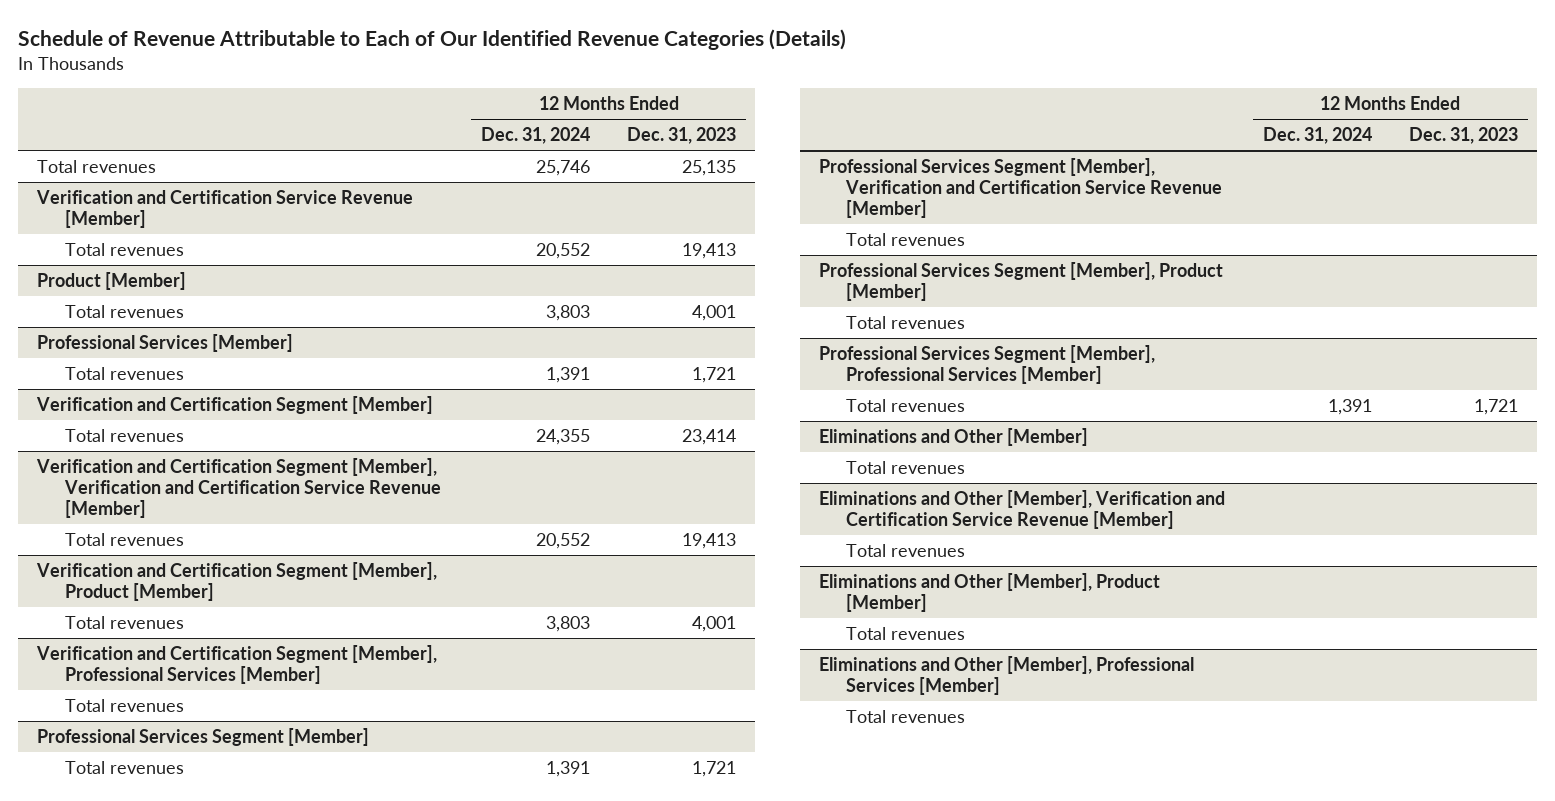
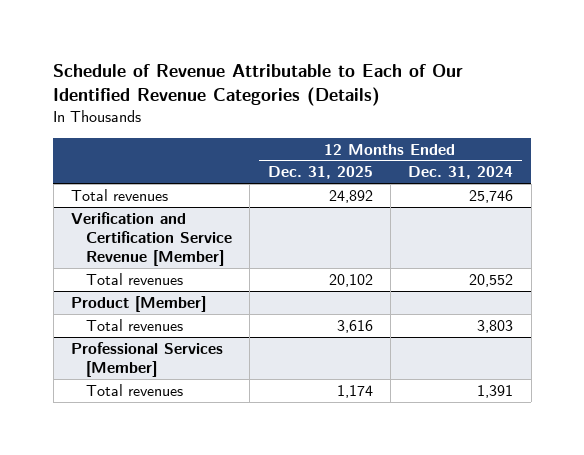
- | 12 Months Ended Dec. 31, 2024 | 12 Months Ended Dec. 31, 2023
+ | 12 Months Ended Dec. 31, 2025 | 12 Months Ended Dec. 31, 2024
- Verification and Certification Segment [Member]
- Total revenues | 24,355 | 23,414
- Verification and Certification Segment [Member], Verification and Certification Service Revenue [Member]
- Total revenues | 20,552 | 19,413
- Verification and Certification Segment [Member], Product [Member]
- Total revenues | 3,803 | 4,001
- Verification and Certification Segment [Member], Professional Services [Member]
- Total revenues
- Professional Services Segment [Member]
- Total revenues | 1,391 | 1,721
- Professional Services Segment [Member], Verification and Certification Service Revenue [Member]
- Total revenues
- Professional Services Segment [Member], Product [Member]
- Total revenues
- Professional Services Segment [Member], Professional Services [Member]
- Total revenues | 1,391 | 1,721
- Eliminations and Other [Member]
- Total revenues
- Eliminations and Other [Member], Verification and Certification Service Revenue [Member]
- Total revenues
- Eliminations and Other [Member], Product [Member]
- Total revenues
- Eliminations and Other [Member], Professional Services [Member]
- Total revenues

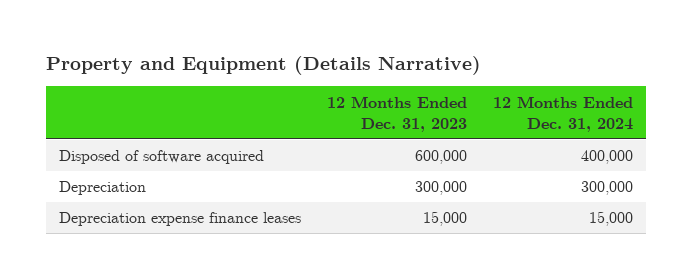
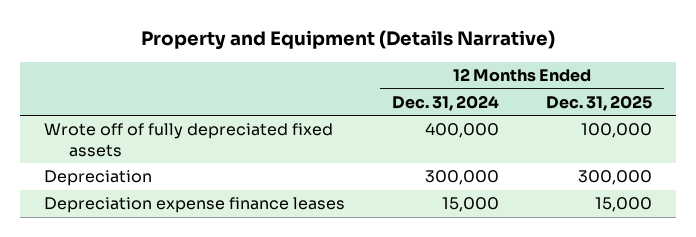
- | 12 Months Ended Dec. 31, 2023 | 12 Months Ended Dec. 31, 2024
+ | 12 Months Ended Dec. 31, 2024 | 12 Months Ended Dec. 31, 2025
- Disposed of software acquired | 600,000 | 400,000
+ Wrote off of fully depreciated fixed assets | 400,000 | 100,000

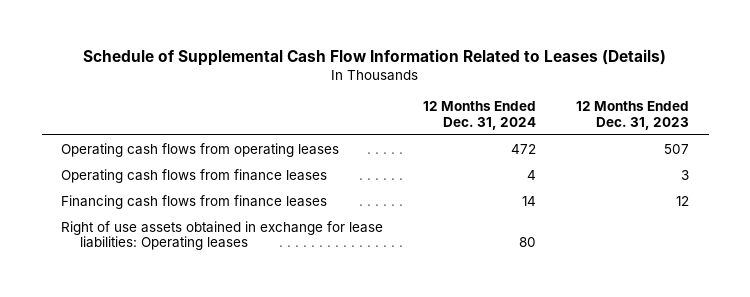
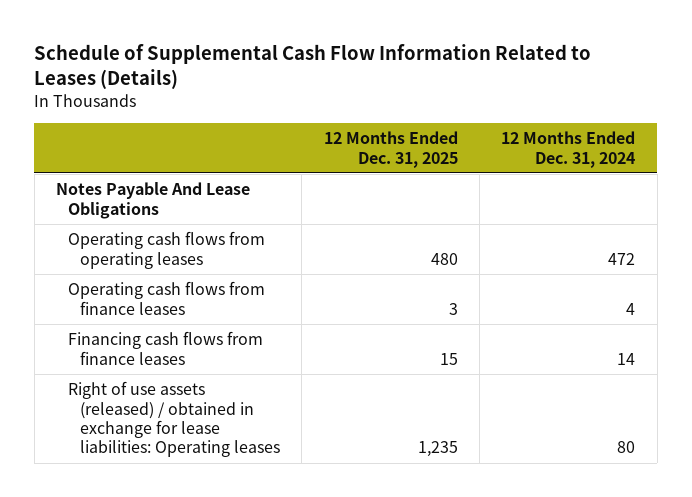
- | 12 Months Ended Dec. 31, 2024 | 12 Months Ended Dec. 31, 2023
+ | 12 Months Ended Dec. 31, 2025 | 12 Months Ended Dec. 31, 2024
+ Notes Payable And Lease Obligations
- Right of use assets obtained in exchange for lease liabilities: Operating leases | 80 |
+ Right of use assets (released) / obtained in exchange for lease liabilities: Operating leases | 1,235 | 80

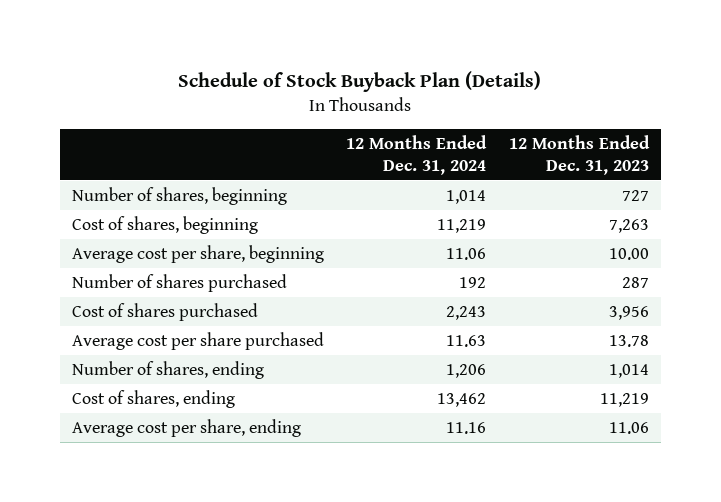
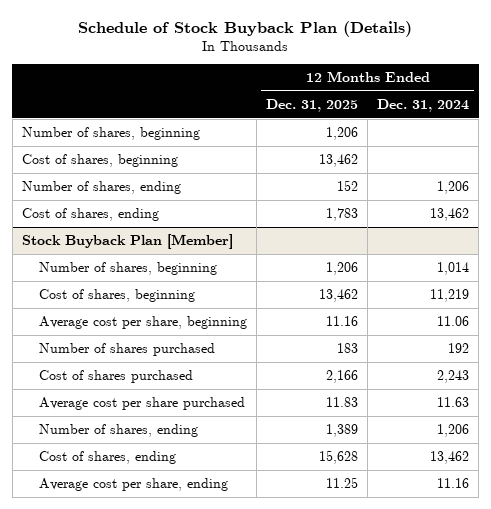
- | 12 Months Ended Dec. 31, 2024 | 12 Months Ended Dec. 31, 2023
+ | 12 Months Ended Dec. 31, 2025 | 12 Months Ended Dec. 31, 2024
+ Number of shares, beginning | 1,206 |
+ Cost of shares, beginning | 13,462 |
+ Number of shares, ending | 152 | 1,206
+ Cost of shares, ending | 1,783 | 13,462
+ Stock Buyback Plan [Member]

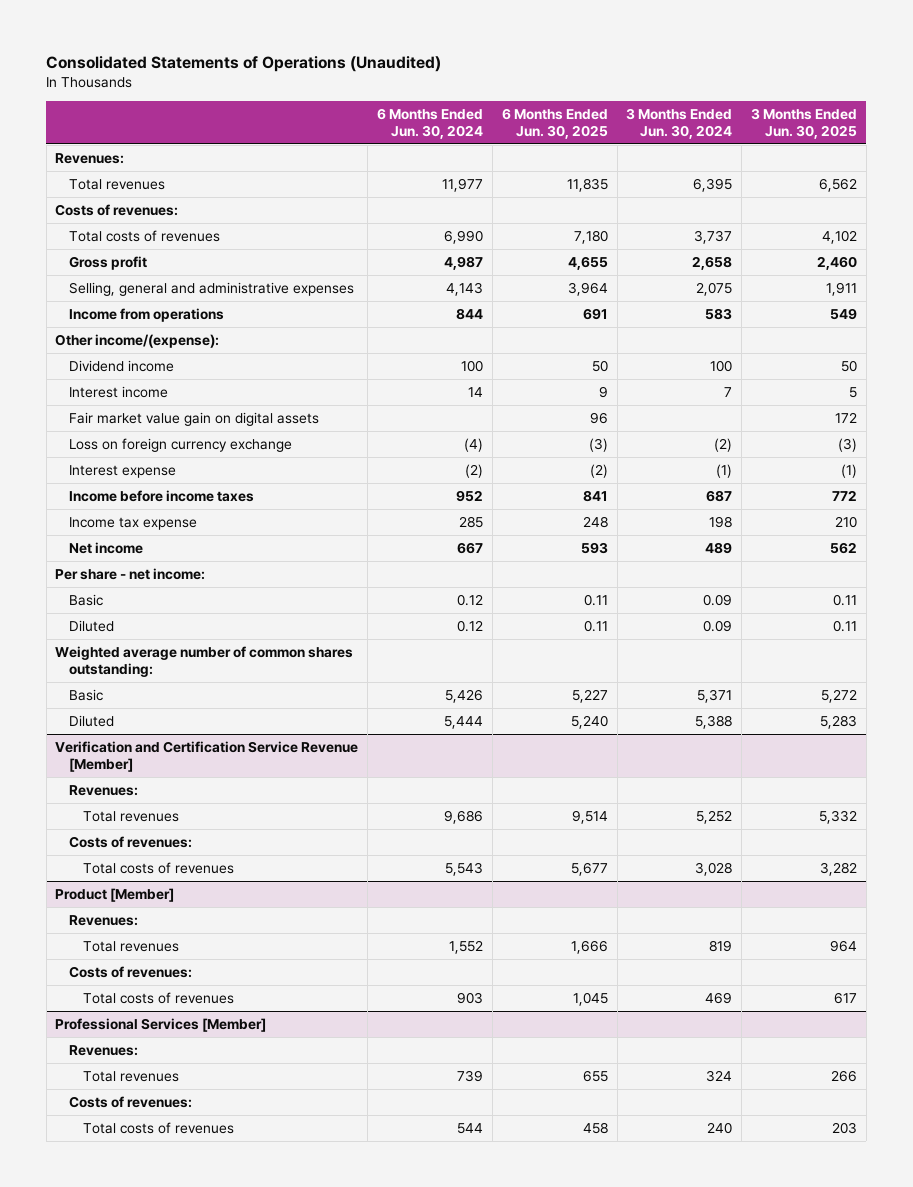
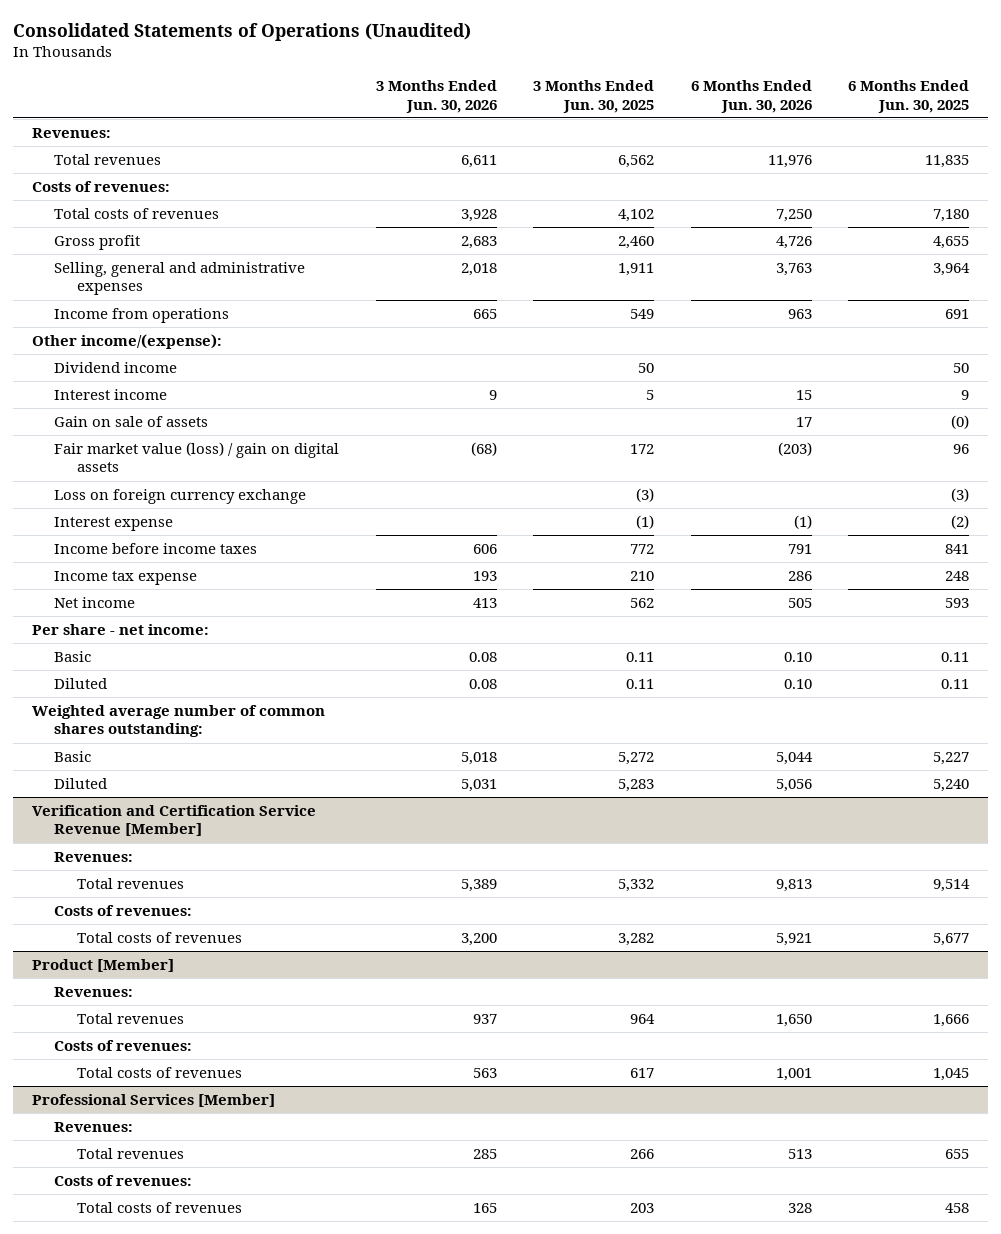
- | 6 Months Ended Jun. 30, 2024 | 6 Months Ended Jun. 30, 2025 | 3 Months Ended Jun. 30, 2024 | 3 Months Ended Jun. 30, 2025
+ | 3 Months Ended Jun. 30, 2026 | 3 Months Ended Jun. 30, 2025 | 6 Months Ended Jun. 30, 2026 | 6 Months Ended Jun. 30, 2025
- Fair market value gain on digital assets | | 96 | | 172
+ Gain on sale of assets | | | 17 | (0)
+ Fair market value (loss) / gain on digital assets | (68) | 172 | (203) | 96

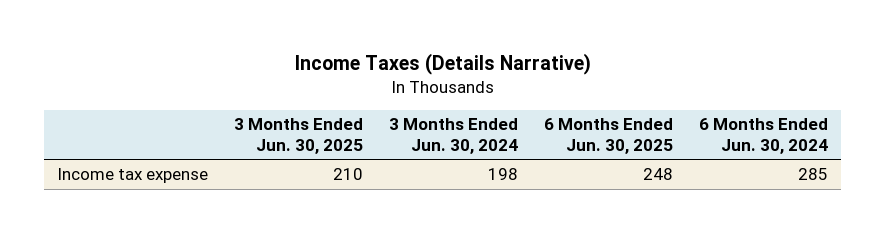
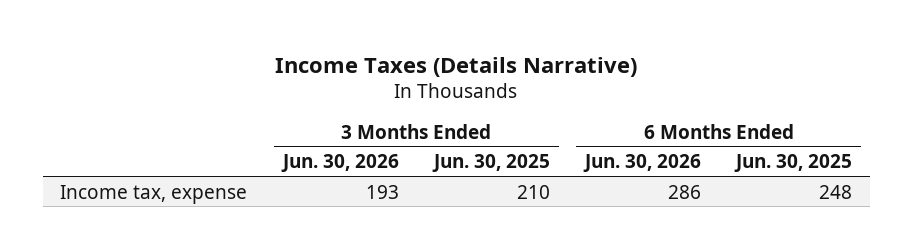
- | 3 Months Ended Jun. 30, 2025 | 3 Months Ended Jun. 30, 2024 | 6 Months Ended Jun. 30, 2025 | 6 Months Ended Jun. 30, 2024
+ | 3 Months Ended Jun. 30, 2026 | 3 Months Ended Jun. 30, 2025 | 6 Months Ended Jun. 30, 2026 | 6 Months Ended Jun. 30, 2025
- Income tax expense | 210 | 198 | 248 | 285
+ Income tax, expense | 193 | 210 | 286 | 248

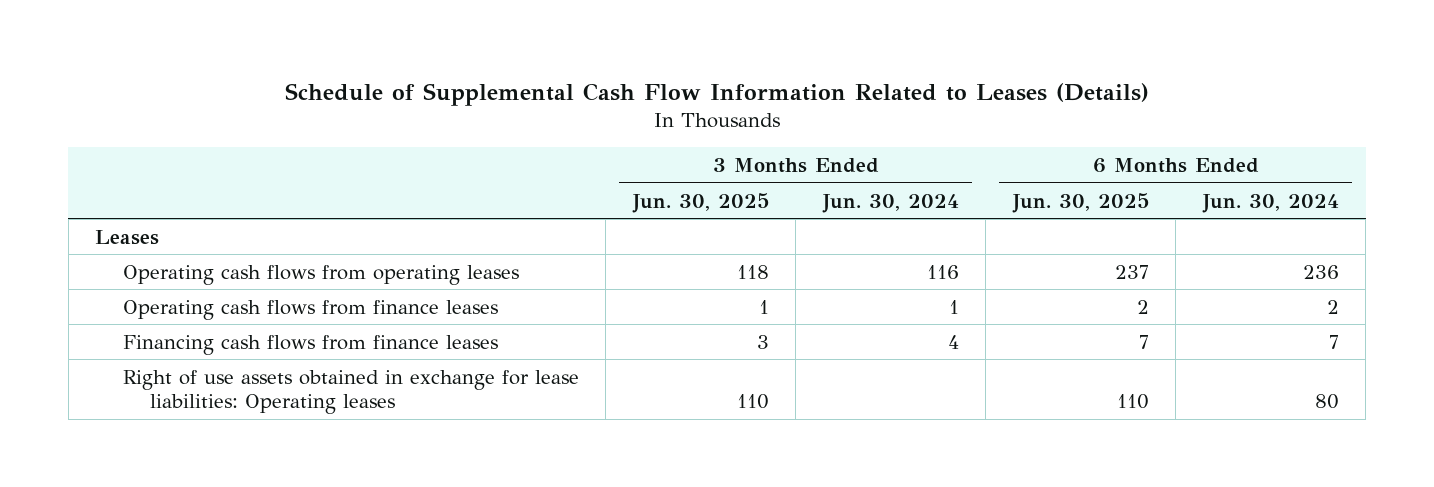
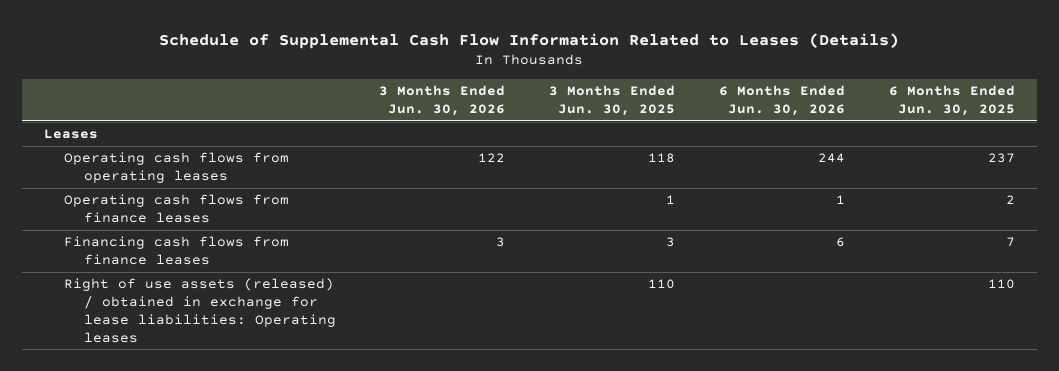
- | 3 Months Ended Jun. 30, 2025 | 3 Months Ended Jun. 30, 2024 | 6 Months Ended Jun. 30, 2025 | 6 Months Ended Jun. 30, 2024
+ | 3 Months Ended Jun. 30, 2026 | 3 Months Ended Jun. 30, 2025 | 6 Months Ended Jun. 30, 2026 | 6 Months Ended Jun. 30, 2025
- Right of use assets obtained in exchange for lease liabilities: Operating leases | 110 | | 110 | 80
+ Right of use assets (released) / obtained in exchange for lease liabilities: Operating leases | | 110 | | 110

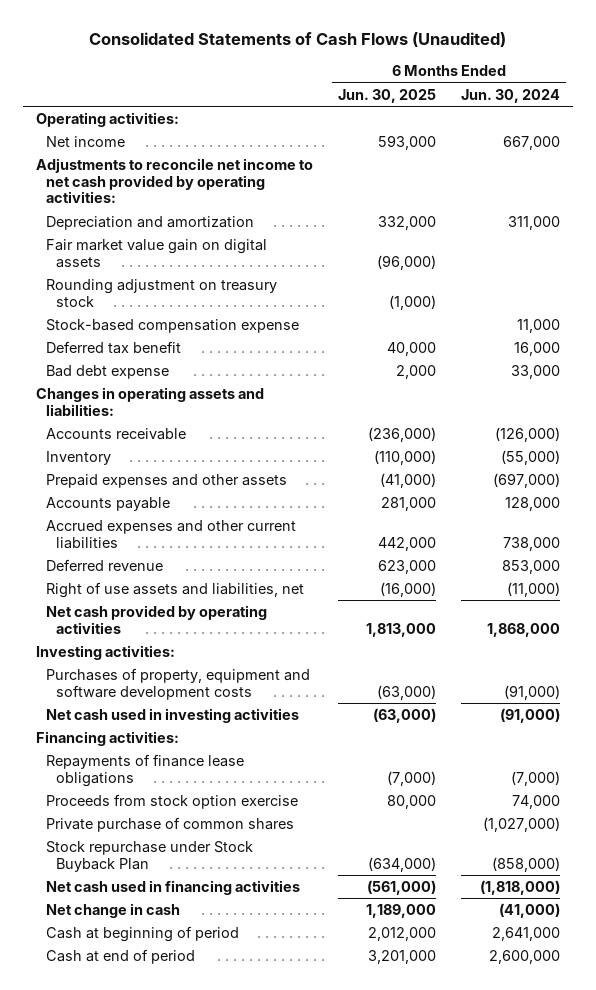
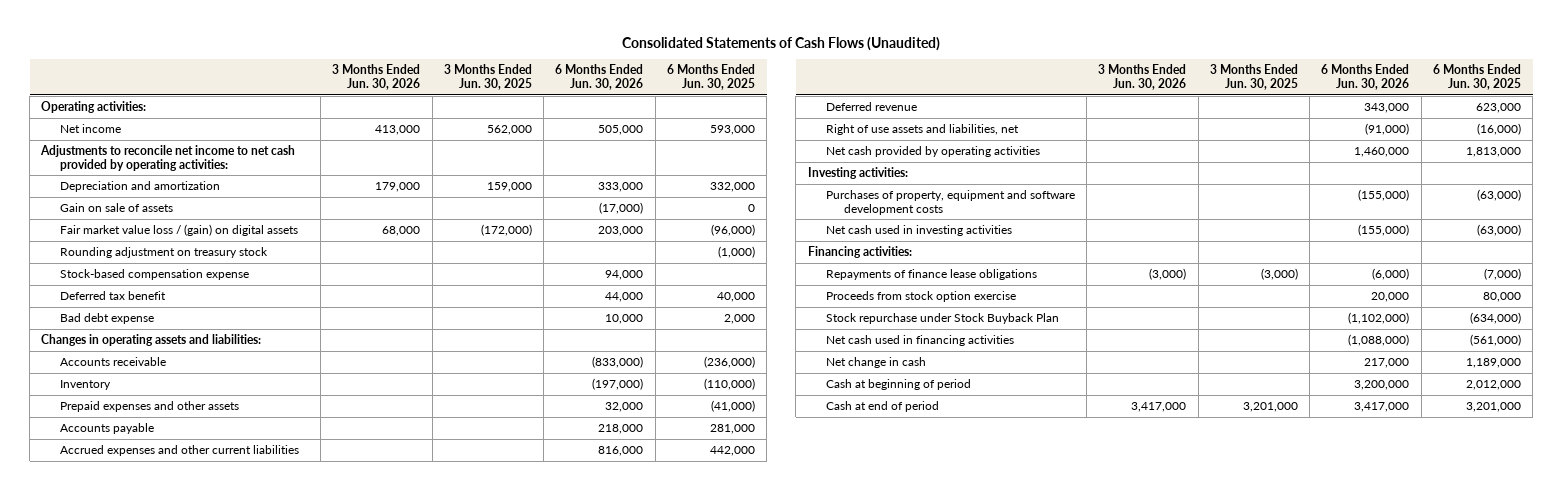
- | 6 Months Ended Jun. 30, 2025 | 6 Months Ended Jun. 30, 2024
+ | 3 Months Ended Jun. 30, 2026 | 3 Months Ended Jun. 30, 2025 | 6 Months Ended Jun. 30, 2026 | 6 Months Ended Jun. 30, 2025
- Fair market value gain on digital assets | (96,000) |
+ Gain on sale of assets | | | (17,000) | 0
+ Fair market value loss / (gain) on digital assets | 68,000 | (172,000) | 203,000 | (96,000)
- Private purchase of common shares | | (1,027,000)

